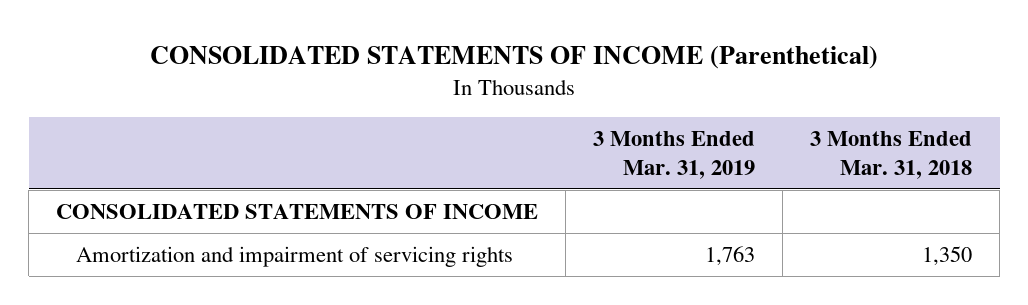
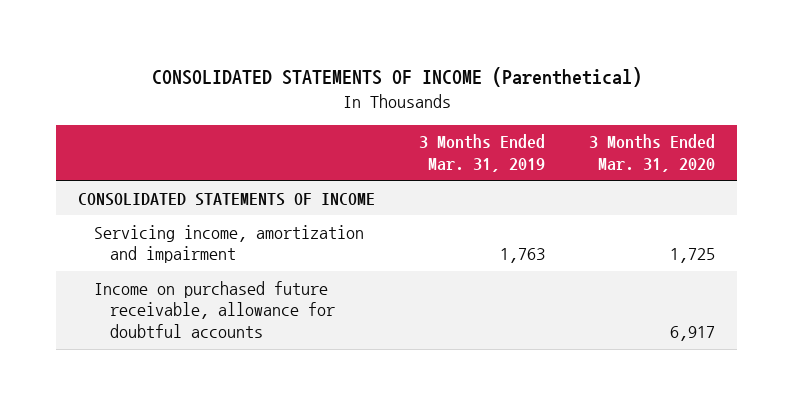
- | 3 Months Ended Mar. 31, 2019 | 3 Months Ended Mar. 31, 2018
+ | 3 Months Ended Mar. 31, 2019 | 3 Months Ended Mar. 31, 2020
- Amortization and impairment of servicing rights | 1,763 | 1,350
+ Servicing income, amortization and impairment | 1,763 | 1,725
+ Income on purchased future receivable, allowance for doubtful accounts | | 6,917

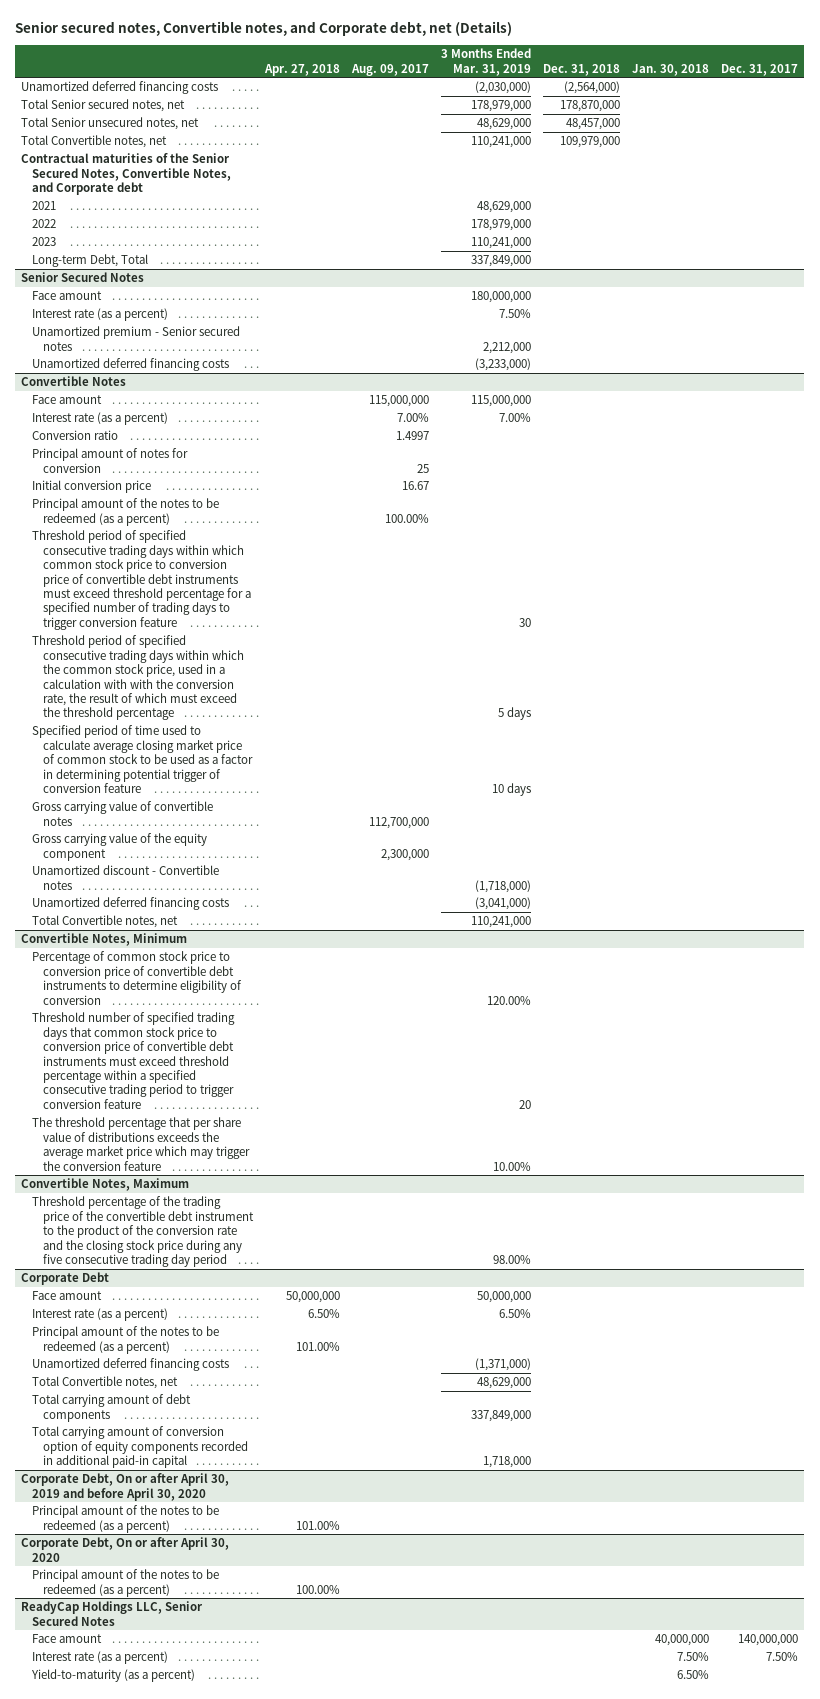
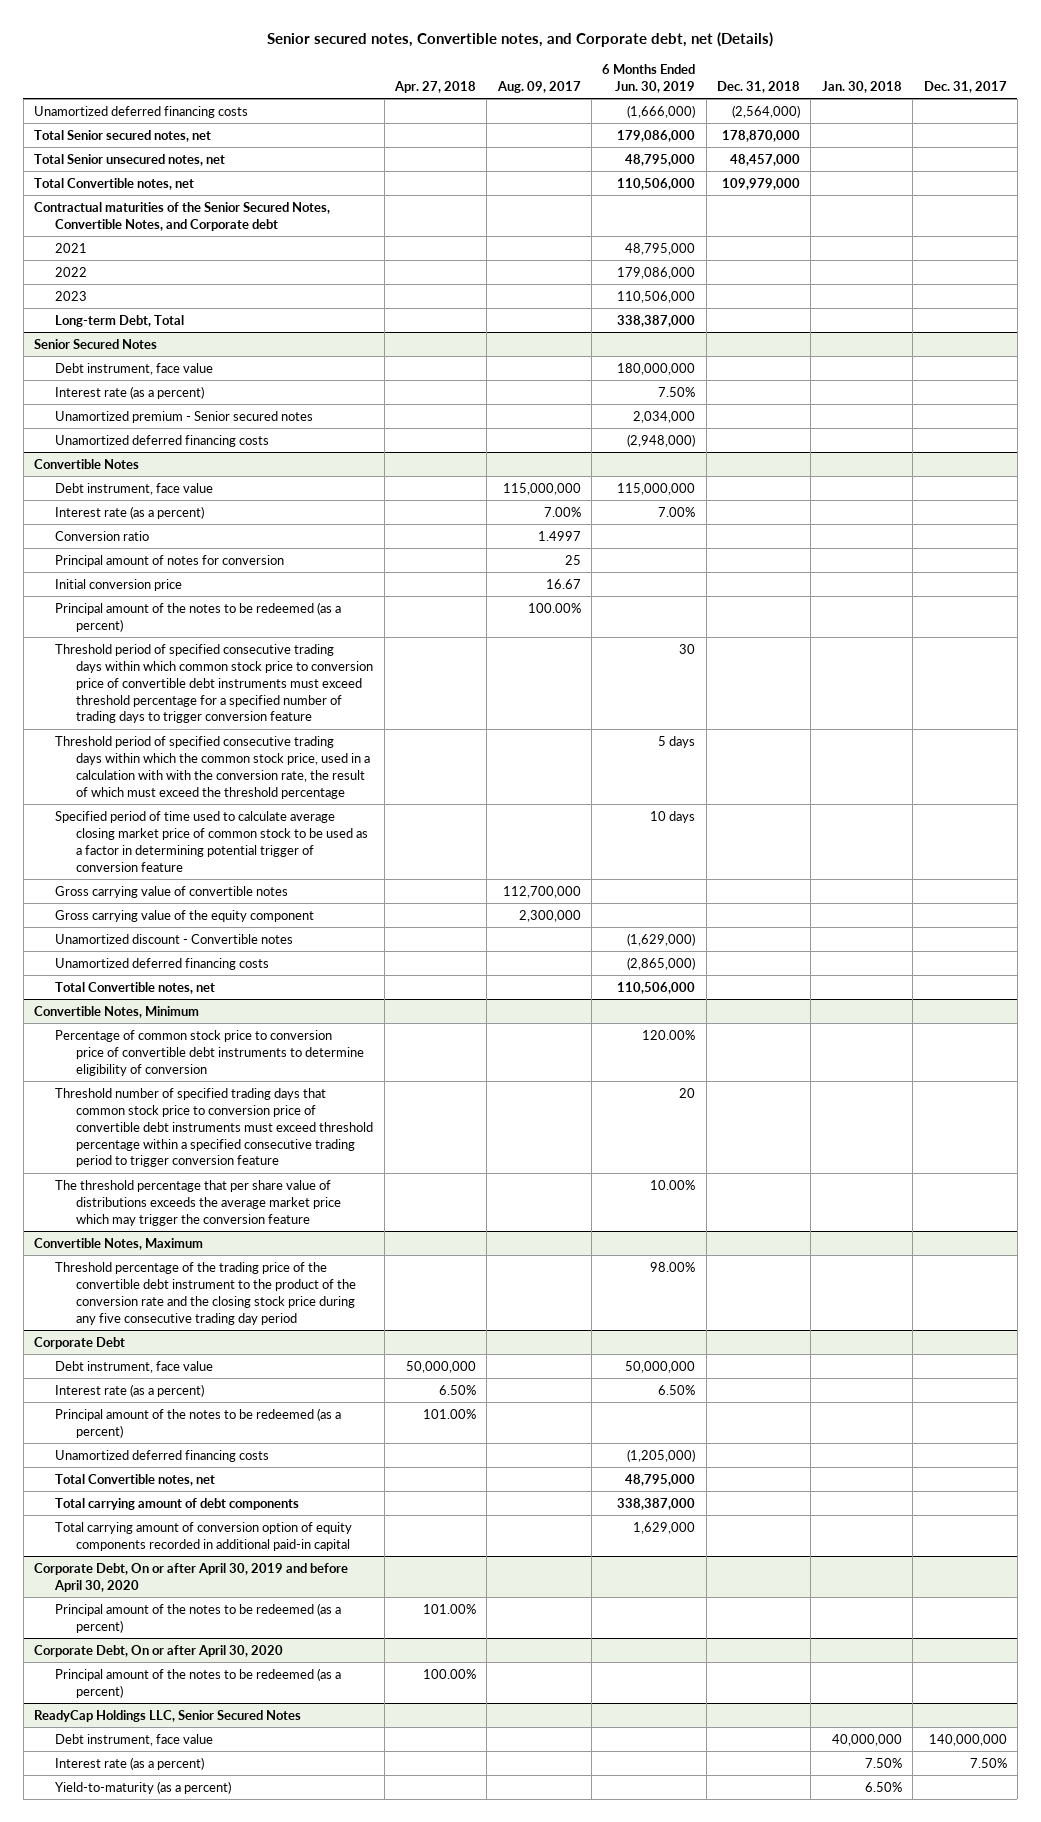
- | Apr. 27, 2018 | Aug. 09, 2017 | 3 Months Ended Mar. 31, 2019 | Dec. 31, 2018 | Jan. 30, 2018 | Dec. 31, 2017
+ | Apr. 27, 2018 | Aug. 09, 2017 | 6 Months Ended Jun. 30, 2019 | Dec. 31, 2018 | Jan. 30, 2018 | Dec. 31, 2017
@ Senior Secured Notes
- Face amount | | | 180,000,000 | | |
+ Debt instrument, face value | | | 180,000,000 | | |
@ Convertible Notes
- Face amount | | 115,000,000 | 115,000,000 | | |
+ Debt instrument, face value | | 115,000,000 | 115,000,000 | | |
@ Corporate Debt
- Face amount | 50,000,000 | | 50,000,000 | | |
+ Debt instrument, face value | 50,000,000 | | 50,000,000 | | |
@ ReadyCap Holdings LLC, Senior Secured Notes
- Face amount | | | | | 40,000,000 | 140,000,000
+ Debt instrument, face value | | | | | 40,000,000 | 140,000,000

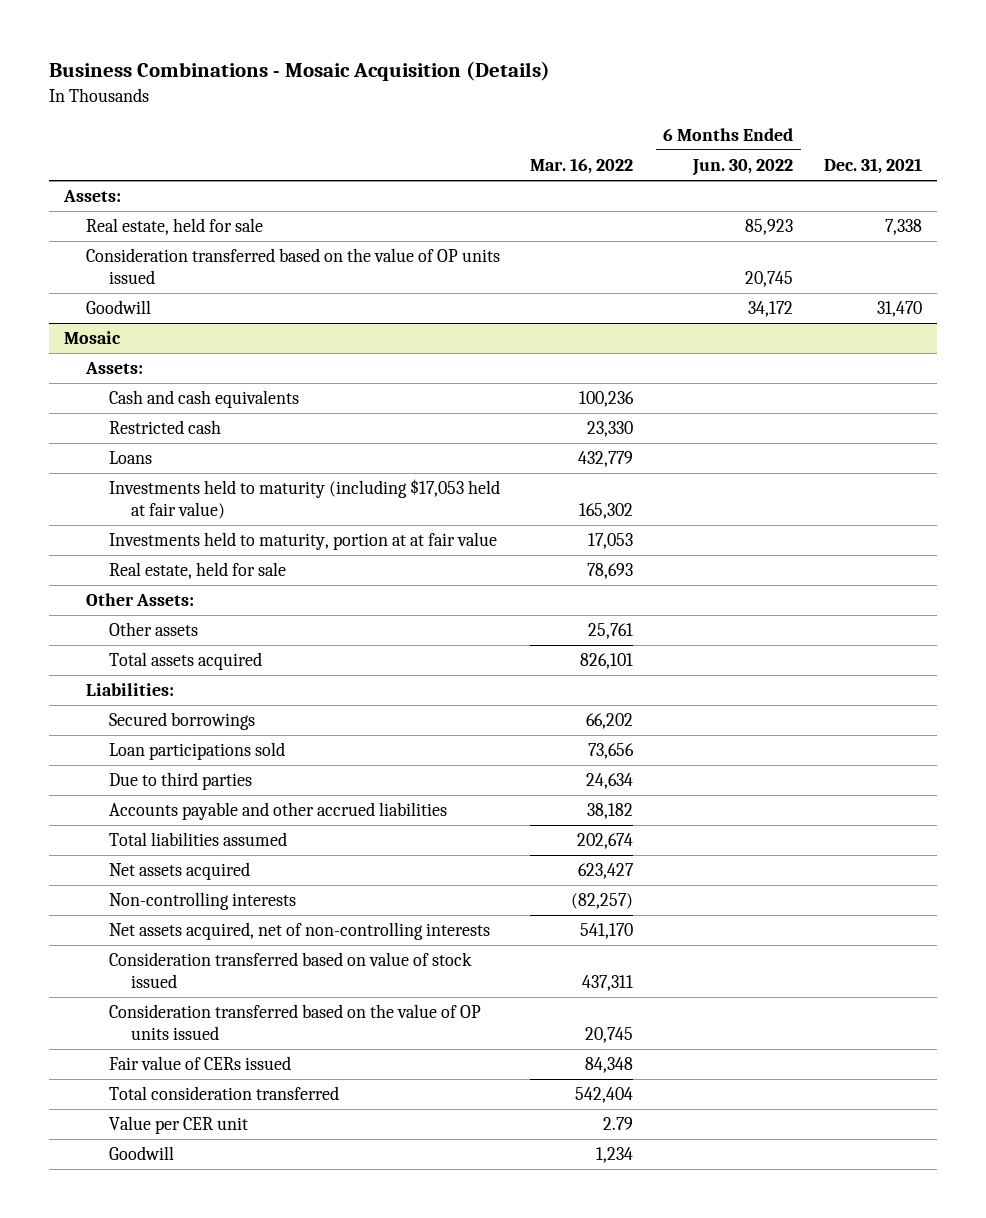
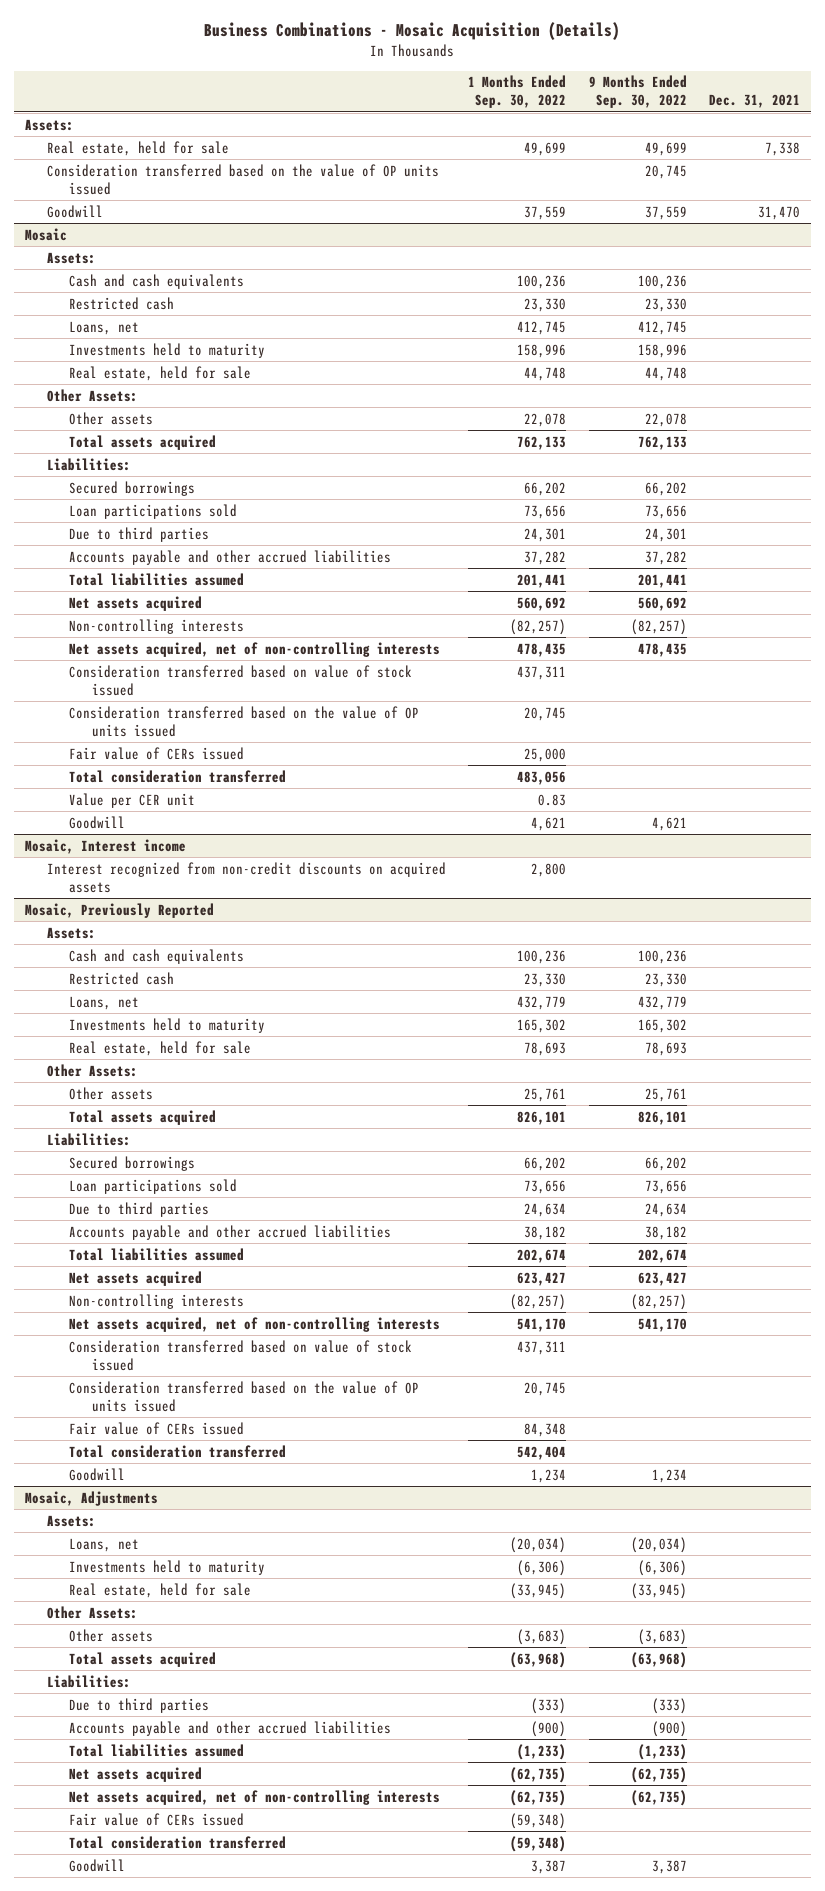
- | Mar. 16, 2022 | 6 Months Ended Jun. 30, 2022 | Dec. 31, 2021
+ | 1 Months Ended Sep. 30, 2022 | 9 Months Ended Sep. 30, 2022 | Dec. 31, 2021
@ Mosaic
- Loans | 432,779 | |
- Investments held to maturity (including $17,053 held at fair value) | 165,302 | |
- Investments held to maturity, portion at at fair value | 17,053 | |
+ Loans, net | 412,745 | 412,745 |
+ Investments held to maturity | 158,996 | 158,996 |
+ Mosaic, Interest income
+ Interest recognized from non-credit discounts on acquired assets | 2,800 | |
+ Mosaic, Previously Reported
+ Assets:
+ Cash and cash equivalents | 100,236 | 100,236 |
+ Restricted cash | 23,330 | 23,330 |
+ Loans, net | 432,779 | 432,779 |
+ Investments held to maturity | 165,302 | 165,302 |
+ Real estate, held for sale | 78,693 | 78,693 |
+ Other Assets:
+ Other assets | 25,761 | 25,761 |
+ Total assets acquired | 826,101 | 826,101 |
+ Liabilities:
+ Secured borrowings | 66,202 | 66,202 |
+ Loan participations sold | 73,656 | 73,656 |
+ Due to third parties | 24,634 | 24,634 |
+ Accounts payable and other accrued liabilities | 38,182 | 38,182 |
+ Total liabilities assumed | 202,674 | 202,674 |
+ Net assets acquired | 623,427 | 623,427 |
+ Non-controlling interests | (82,257) | (82,257) |
+ Net assets acquired, net of non-controlling interests | 541,170 | 541,170 |
+ Consideration transferred based on value of stock issued | 437,311 | |
+ Consideration transferred based on the value of OP units issued | 20,745 | |
+ Fair value of CERs issued | 84,348 | |
+ Total consideration transferred | 542,404 | |
+ Goodwill | 1,234 | 1,234 |
+ Mosaic, Adjustments
+ Assets:
+ Loans, net | (20,034) | (20,034) |
+ Investments held to maturity | (6,306) | (6,306) |
+ Real estate, held for sale | (33,945) | (33,945) |
+ Other Assets:
+ Other assets | (3,683) | (3,683) |
+ Total assets acquired | (63,968) | (63,968) |
+ Liabilities:
+ Due to third parties | (333) | (333) |
+ Accounts payable and other accrued liabilities | (900) | (900) |
+ Total liabilities assumed | (1,233) | (1,233) |
+ Net assets acquired | (62,735) | (62,735) |
+ Net assets acquired, net of non-controlling interests | (62,735) | (62,735) |
+ Fair value of CERs issued | (59,348) | |
+ Total consideration transferred | (59,348) | |
+ Goodwill | 3,387 | 3,387 |

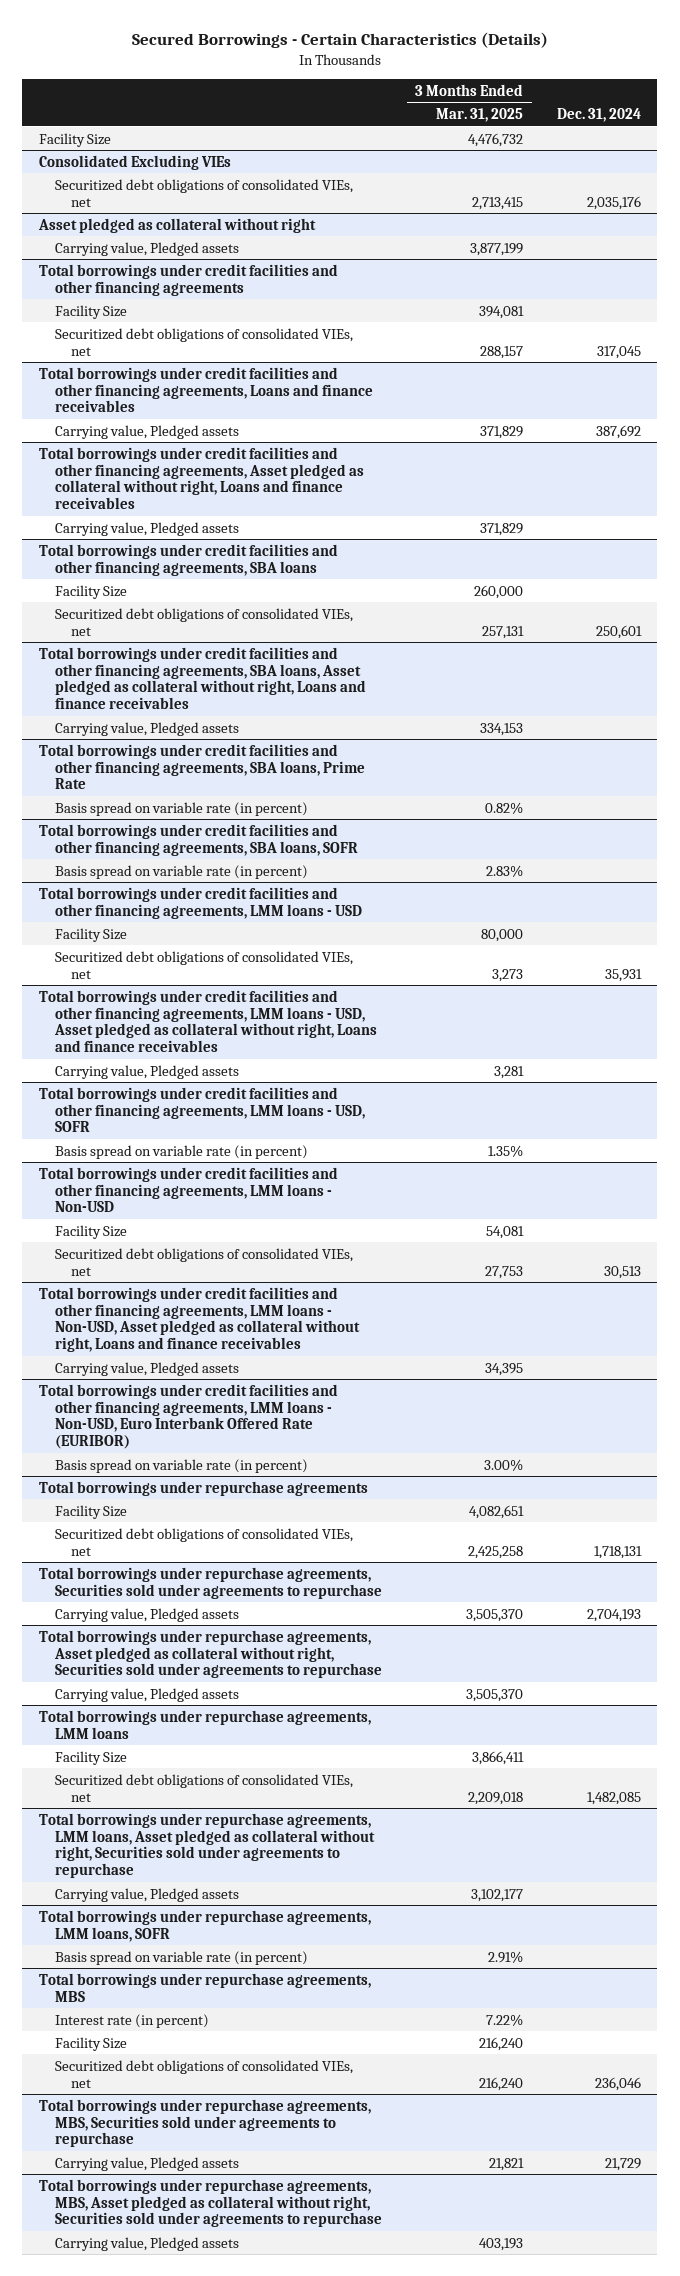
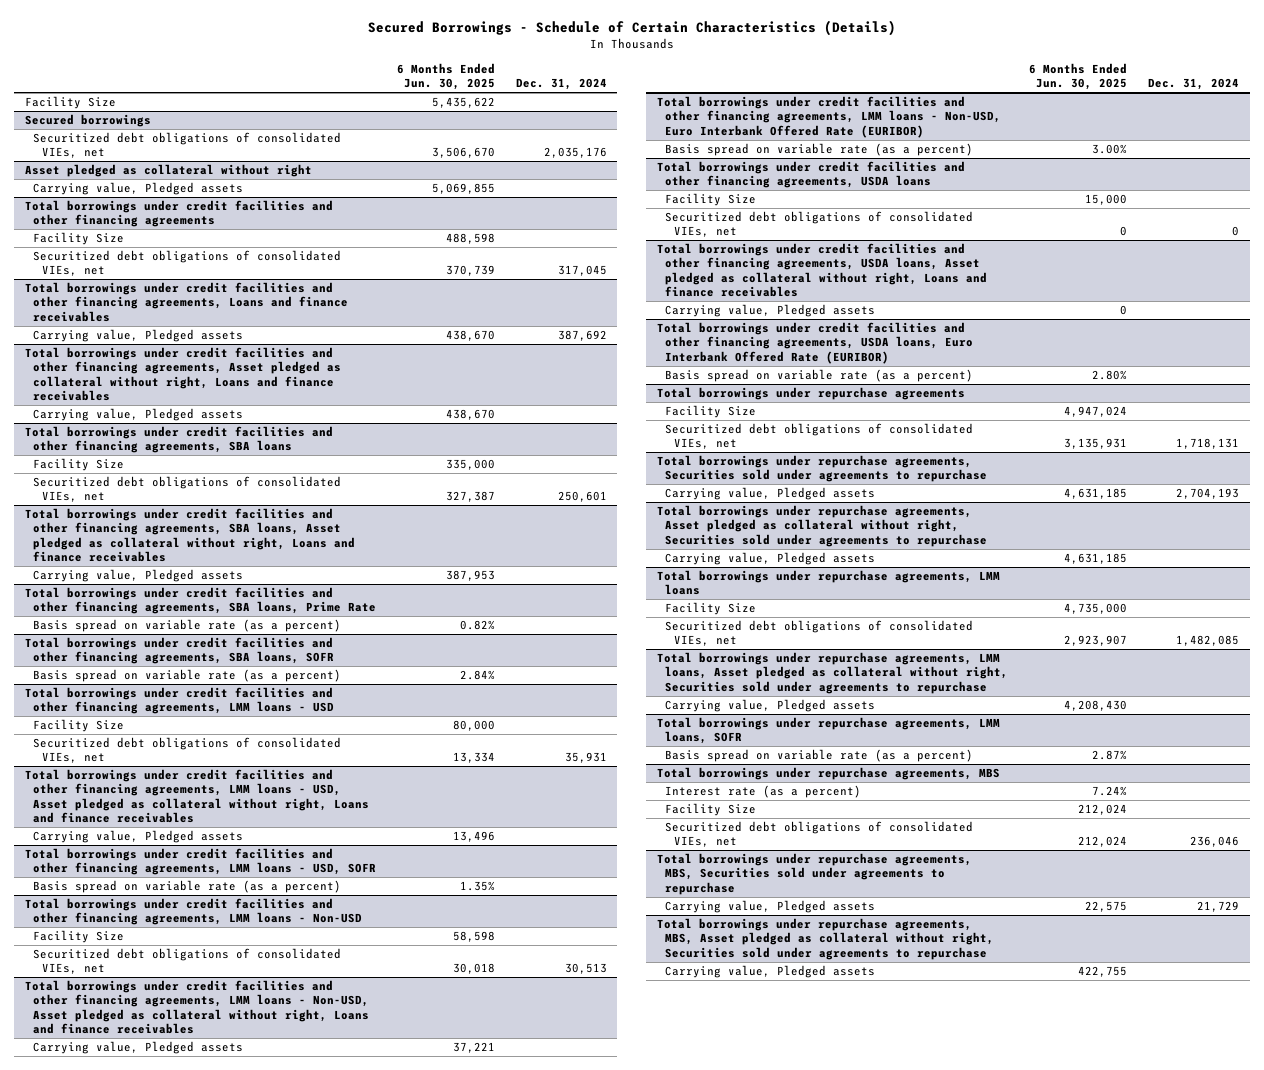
- Secured Borrowings - Certain Characteristics (Details)
+ Secured Borrowings - Schedule of Certain Characteristics (Details)
- | 3 Months Ended Mar. 31, 2025 | Dec. 31, 2024
+ | 6 Months Ended Jun. 30, 2025 | Dec. 31, 2024
- Consolidated Excluding VIEs
+ Secured borrowings
@ Total borrowings under credit facilities and other financing agreements, SBA loans, Prime Rate
- Basis spread on variable rate (in percent) | 0.82% |
+ Basis spread on variable rate (as a percent) | 0.82% |
@ Total borrowings under credit facilities and other financing agreements, SBA loans, SOFR
- Basis spread on variable rate (in percent) | 2.83% |
+ Basis spread on variable rate (as a percent) | 2.84% |
@ Total borrowings under credit facilities and other financing agreements, LMM loans - USD, SOFR
- Basis spread on variable rate (in percent) | 1.35% |
+ Basis spread on variable rate (as a percent) | 1.35% |
@ Total borrowings under credit facilities and other financing agreements, LMM loans - Non-USD, Euro Interbank Offered Rate (EURIBOR)
- Basis spread on variable rate (in percent) | 3.00% |
+ Basis spread on variable rate (as a percent) | 3.00% |
+ Total borrowings under credit facilities and other financing agreements, USDA loans
+ Facility Size | 15,000 |
+ Securitized debt obligations of consolidated VIEs, net | 0 | 0
+ Total borrowings under credit facilities and other financing agreements, USDA loans, Asset pledged as collateral without right, Loans and finance receivables
+ Carrying value, Pledged assets | 0 |
+ Total borrowings under credit facilities and other financing agreements, USDA loans, Euro Interbank Offered Rate (EURIBOR)
+ Basis spread on variable rate (as a percent) | 2.80% |
@ Total borrowings under repurchase agreements, LMM loans, SOFR
- Basis spread on variable rate (in percent) | 2.91% |
+ Basis spread on variable rate (as a percent) | 2.87% |
@ Total borrowings under repurchase agreements, MBS
- Interest rate (in percent) | 7.22% |
+ Interest rate (as a percent) | 7.24% |

